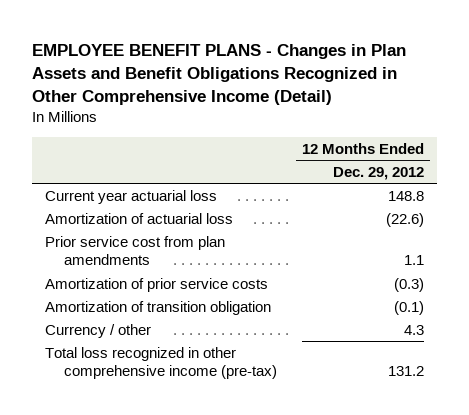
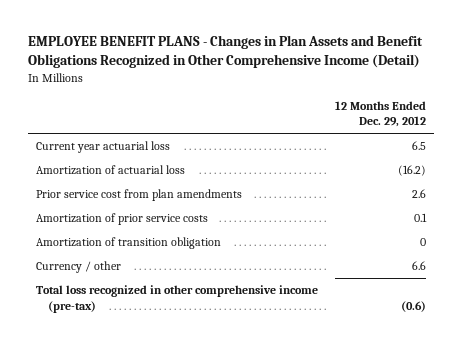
- Current year actuarial loss | 148.8
- Amortization of actuarial loss | (22.6)
- Prior service cost from plan amendments | 1.1
- Amortization of prior service costs | (0.3)
- Amortization of transition obligation | (0.1)
- Currency / other | 4.3
- Total loss recognized in other comprehensive income (pre-tax) | 131.2
+ Current year actuarial loss | 6.5
+ Amortization of actuarial loss | (16.2)
+ Prior service cost from plan amendments | 2.6
+ Amortization of prior service costs | 0.1
+ Amortization of transition obligation | 0
+ Currency / other | 6.6
+ Total loss recognized in other comprehensive income (pre-tax) | (0.6)

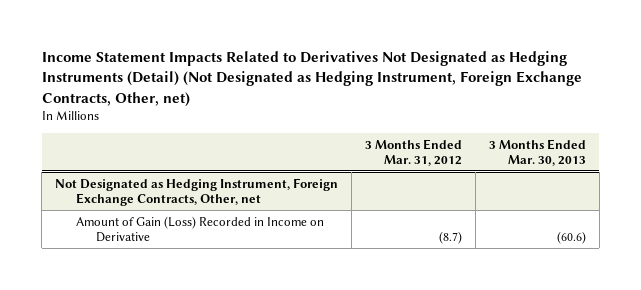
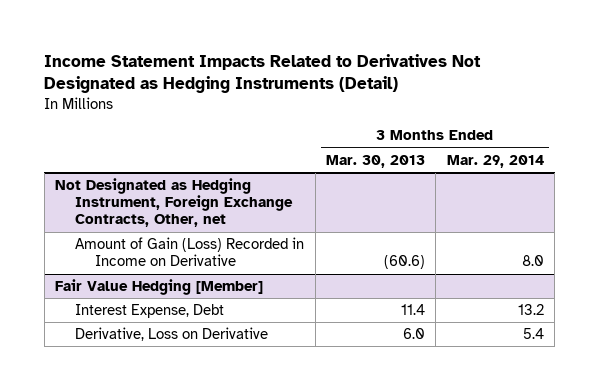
- Income Statement Impacts Related to Derivatives Not Designated as Hedging Instruments (Detail) (Not Designated as Hedging Instrument, Foreign Exchange Contracts, Other, net)
+ Income Statement Impacts Related to Derivatives Not Designated as Hedging Instruments (Detail)
- | 3 Months Ended Mar. 31, 2012 | 3 Months Ended Mar. 30, 2013
+ | 3 Months Ended Mar. 30, 2013 | 3 Months Ended Mar. 29, 2014
+ Fair Value Hedging [Member]
+ Interest Expense, Debt | 11.4 | 13.2
+ Derivative, Loss on Derivative | 6.0 | 5.4

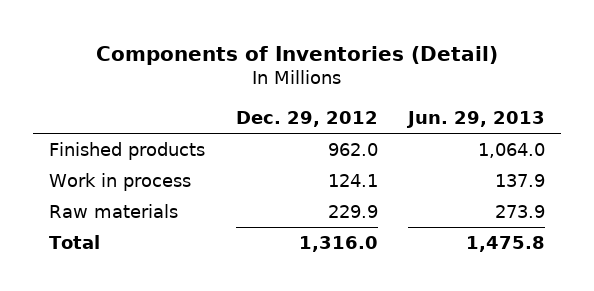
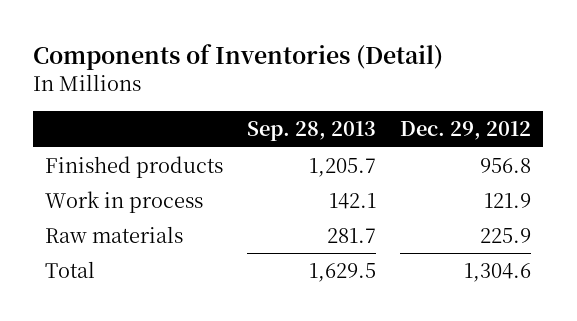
- | Dec. 29, 2012 | Jun. 29, 2013
+ | Sep. 28, 2013 | Dec. 29, 2012
- Finished products | 962.0 | 1,064.0
- Work in process | 124.1 | 137.9
- Raw materials | 229.9 | 273.9
- Total | 1,316.0 | 1,475.8
+ Finished products | 1,205.7 | 956.8
+ Work in process | 142.1 | 121.9
+ Raw materials | 281.7 | 225.9
+ Total | 1,629.5 | 1,304.6

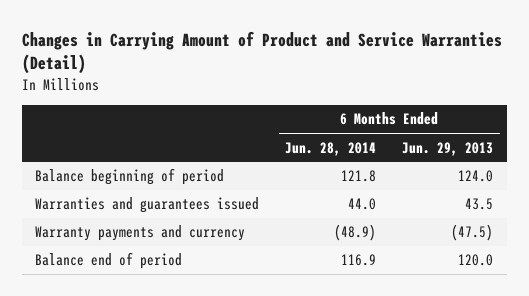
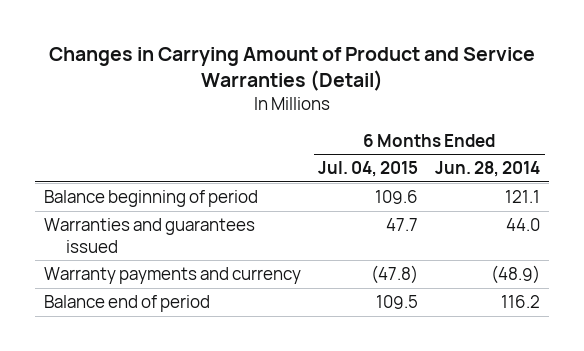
- | 6 Months Ended Jun. 28, 2014 | 6 Months Ended Jun. 29, 2013
+ | 6 Months Ended Jul. 04, 2015 | 6 Months Ended Jun. 28, 2014
- Balance beginning of period | 121.8 | 124.0
+ Balance beginning of period | 109.6 | 121.1
- Balance end of period | 116.9 | 120.0
+ Balance end of period | 109.5 | 116.2

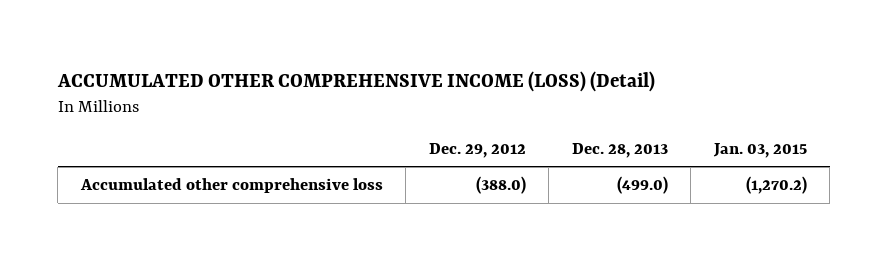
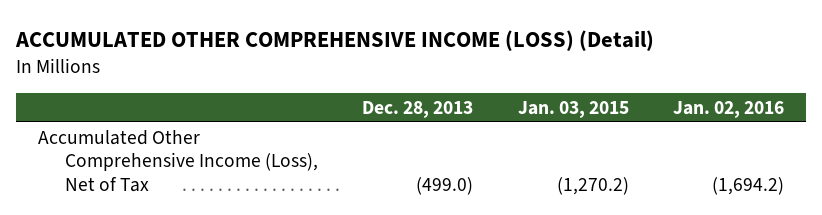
- | Dec. 29, 2012 | Dec. 28, 2013 | Jan. 03, 2015
+ | Dec. 28, 2013 | Jan. 03, 2015 | Jan. 02, 2016
- Accumulated other comprehensive loss | (388.0) | (499.0) | (1,270.2)
+ Accumulated Other Comprehensive Income (Loss), Net of Tax | (499.0) | (1,270.2) | (1,694.2)

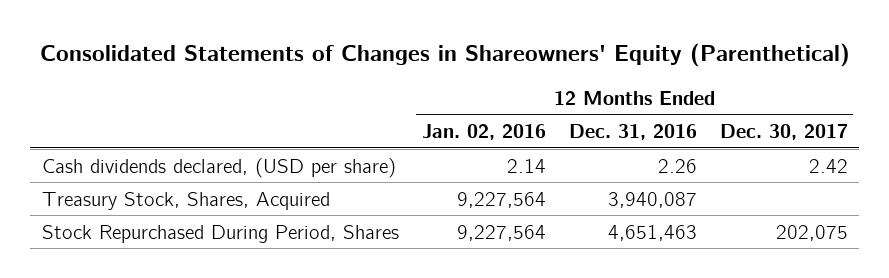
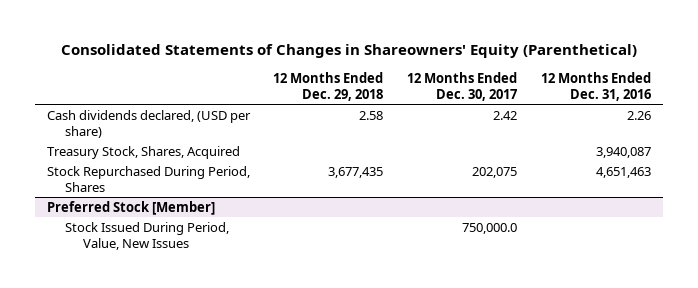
- | 12 Months Ended Jan. 02, 2016 | 12 Months Ended Dec. 31, 2016 | 12 Months Ended Dec. 30, 2017
+ | 12 Months Ended Dec. 29, 2018 | 12 Months Ended Dec. 30, 2017 | 12 Months Ended Dec. 31, 2016
+ Preferred Stock [Member]
+ Stock Issued During Period, Value, New Issues | | 750,000.0 |

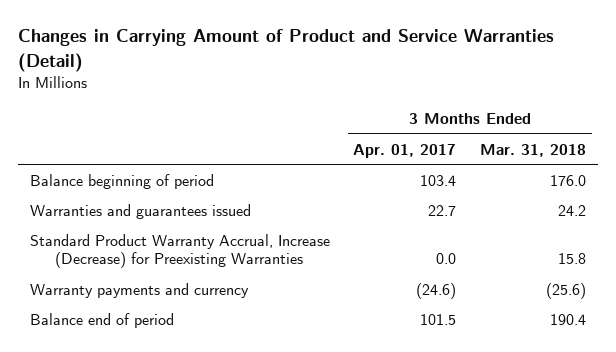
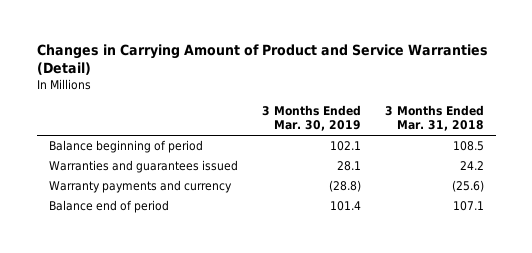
- | 3 Months Ended Apr. 01, 2017 | 3 Months Ended Mar. 31, 2018
+ | 3 Months Ended Mar. 30, 2019 | 3 Months Ended Mar. 31, 2018
- Balance beginning of period | 103.4 | 176.0
+ Balance beginning of period | 102.1 | 108.5
- Standard Product Warranty Accrual, Increase (Decrease) for Preexisting Warranties | 0.0 | 15.8
- Balance end of period | 101.5 | 190.4
+ Balance end of period | 101.4 | 107.1

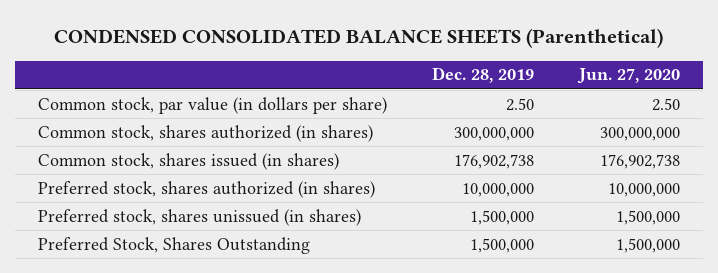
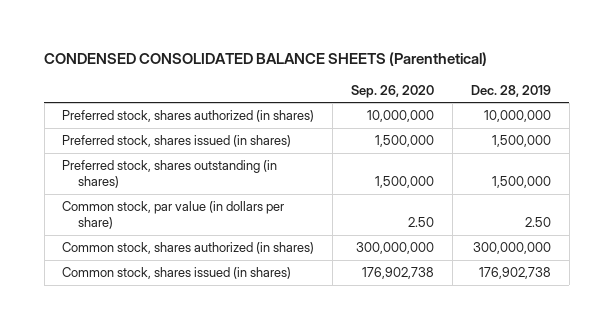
- | Dec. 28, 2019 | Jun. 27, 2020
+ | Sep. 26, 2020 | Dec. 28, 2019
moved up: Preferred stock, shares authorized (in shares) | 10,000,000 | 10,000,000
+ Preferred stock, shares issued (in shares) | 1,500,000 | 1,500,000
+ Preferred stock, shares outstanding (in shares) | 1,500,000 | 1,500,000
- Preferred stock, shares unissued (in shares) | 1,500,000 | 1,500,000
- Preferred Stock, Shares Outstanding | 1,500,000 | 1,500,000

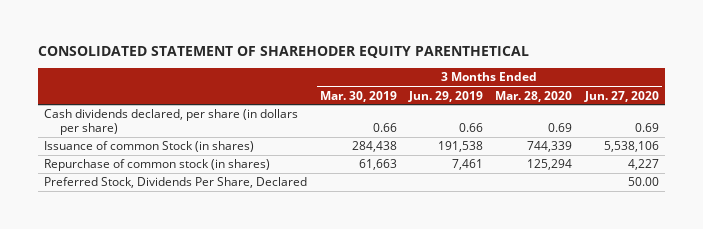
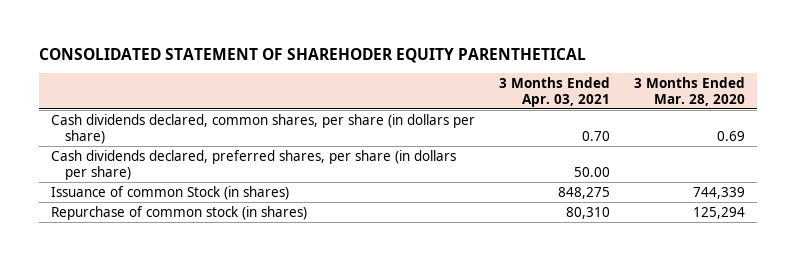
- | 3 Months Ended Mar. 30, 2019 | 3 Months Ended Jun. 29, 2019 | 3 Months Ended Mar. 28, 2020 | 3 Months Ended Jun. 27, 2020
+ | 3 Months Ended Apr. 03, 2021 | 3 Months Ended Mar. 28, 2020
- Cash dividends declared, per share (in dollars per share) | 0.66 | 0.66 | 0.69 | 0.69
+ Cash dividends declared, common shares, per share (in dollars per share) | 0.70 | 0.69
+ Cash dividends declared, preferred shares, per share (in dollars per share) | 50.00 |
- Preferred Stock, Dividends Per Share, Declared | | | | 50.00

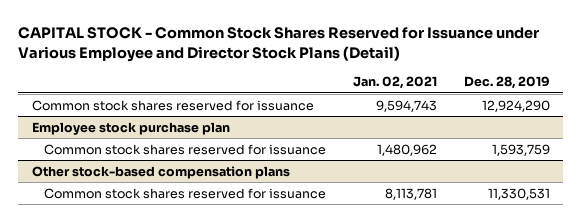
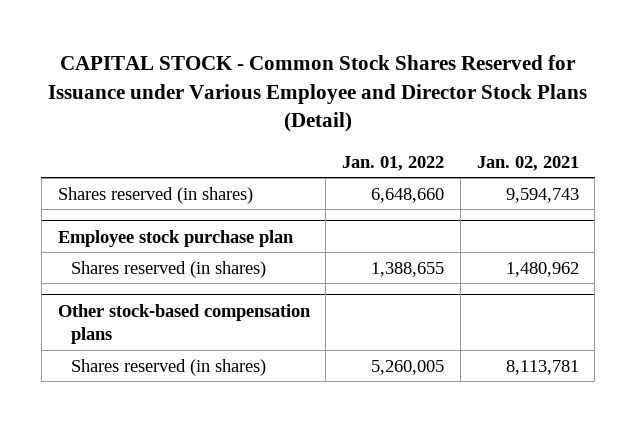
- | Jan. 02, 2021 | Dec. 28, 2019
+ | Jan. 01, 2022 | Jan. 02, 2021
- Common stock shares reserved for issuance | 9,594,743 | 12,924,290
+ Shares reserved (in shares) | 6,648,660 | 9,594,743
@ Employee stock purchase plan
- Common stock shares reserved for issuance | 1,480,962 | 1,593,759
+ Shares reserved (in shares) | 1,388,655 | 1,480,962
@ Other stock-based compensation plans
- Common stock shares reserved for issuance | 8,113,781 | 11,330,531
+ Shares reserved (in shares) | 5,260,005 | 8,113,781

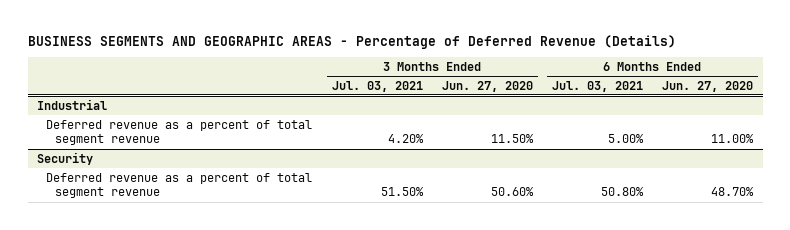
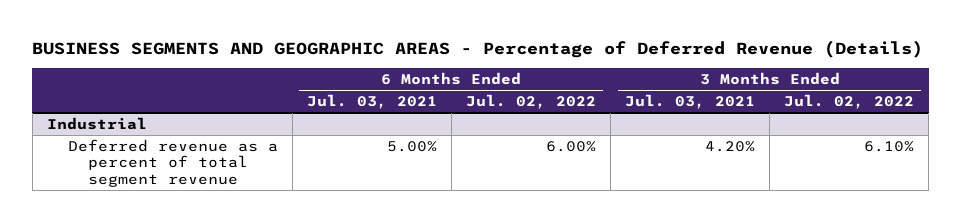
- | 3 Months Ended Jul. 03, 2021 | 3 Months Ended Jun. 27, 2020 | 6 Months Ended Jul. 03, 2021 | 6 Months Ended Jun. 27, 2020
+ | 6 Months Ended Jul. 03, 2021 | 6 Months Ended Jul. 02, 2022 | 3 Months Ended Jul. 03, 2021 | 3 Months Ended Jul. 02, 2022
- Security
- Deferred revenue as a percent of total segment revenue | 51.50% | 50.60% | 50.80% | 48.70%

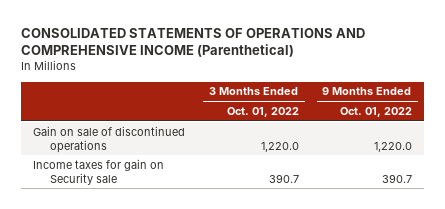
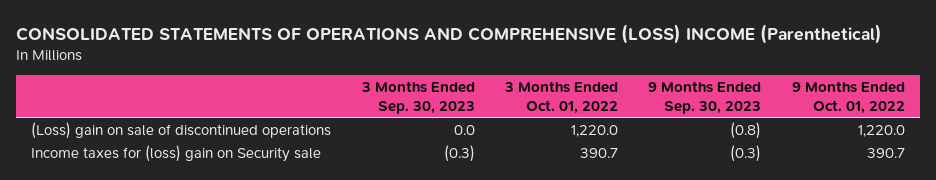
- CONSOLIDATED STATEMENTS OF OPERATIONS AND COMPREHENSIVE INCOME (Parenthetical)
+ CONSOLIDATED STATEMENTS OF OPERATIONS AND COMPREHENSIVE (LOSS) INCOME (Parenthetical)
- | 3 Months Ended Oct. 01, 2022 | 9 Months Ended Oct. 01, 2022
+ | 3 Months Ended Sep. 30, 2023 | 3 Months Ended Oct. 01, 2022 | 9 Months Ended Sep. 30, 2023 | 9 Months Ended Oct. 01, 2022
- Gain on sale of discontinued operations | 1,220.0 | 1,220.0
- Income taxes for gain on Security sale | 390.7 | 390.7
+ (Loss) gain on sale of discontinued operations | 0.0 | 1,220.0 | (0.8) | 1,220.0
+ Income taxes for (loss) gain on Security sale | (0.3) | 390.7 | (0.3) | 390.7

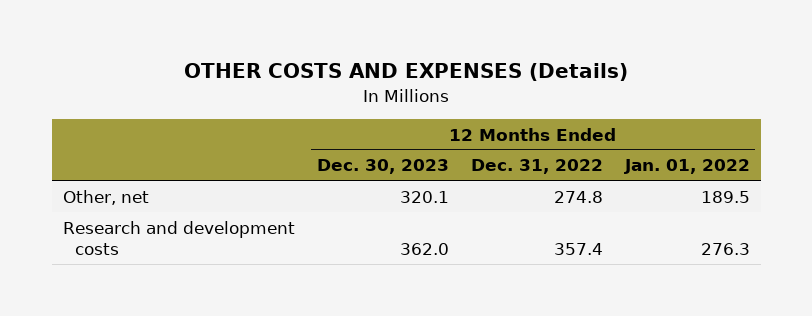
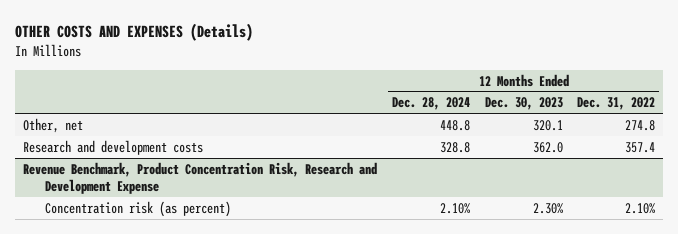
- | 12 Months Ended Dec. 30, 2023 | 12 Months Ended Dec. 31, 2022 | 12 Months Ended Jan. 01, 2022
+ | 12 Months Ended Dec. 28, 2024 | 12 Months Ended Dec. 30, 2023 | 12 Months Ended Dec. 31, 2022
+ Revenue Benchmark, Product Concentration Risk, Research and Development Expense
+ Concentration risk (as percent) | 2.10% | 2.30% | 2.10%

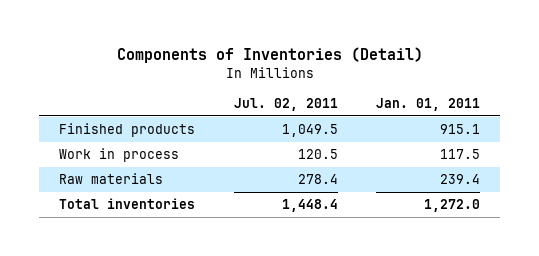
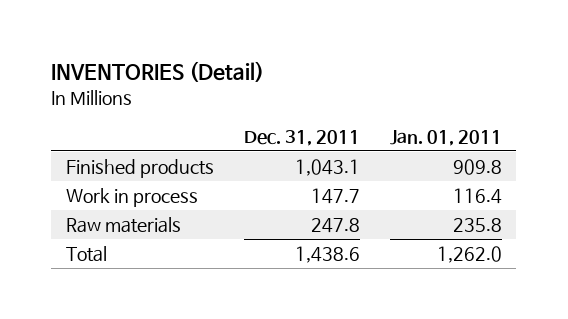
- Components of Inventories (Detail)
+ INVENTORIES (Detail)
- | Jul. 02, 2011 | Jan. 01, 2011
+ | Dec. 31, 2011 | Jan. 01, 2011
- Finished products | 1,049.5 | 915.1
- Work in process | 120.5 | 117.5
- Raw materials | 278.4 | 239.4
- Total inventories | 1,448.4 | 1,272.0
+ Finished products | 1,043.1 | 909.8
+ Work in process | 147.7 | 116.4
+ Raw materials | 247.8 | 235.8
+ Total | 1,438.6 | 1,262.0

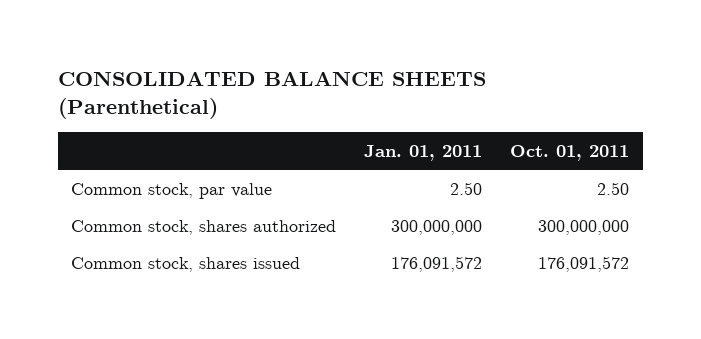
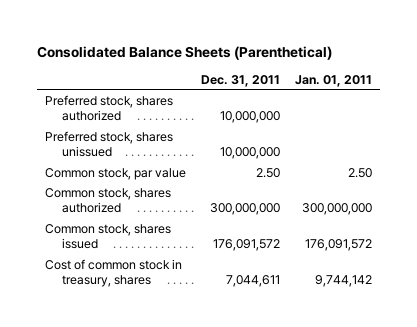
- CONSOLIDATED BALANCE SHEETS (Parenthetical)
+ Consolidated Balance Sheets (Parenthetical)
- | Jan. 01, 2011 | Oct. 01, 2011
+ | Dec. 31, 2011 | Jan. 01, 2011
+ Preferred stock, shares authorized | 10,000,000 |
+ Preferred stock, shares unissued | 10,000,000 |
+ Cost of common stock in treasury, shares | 7,044,611 | 9,744,142

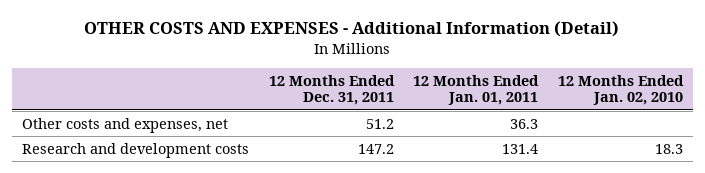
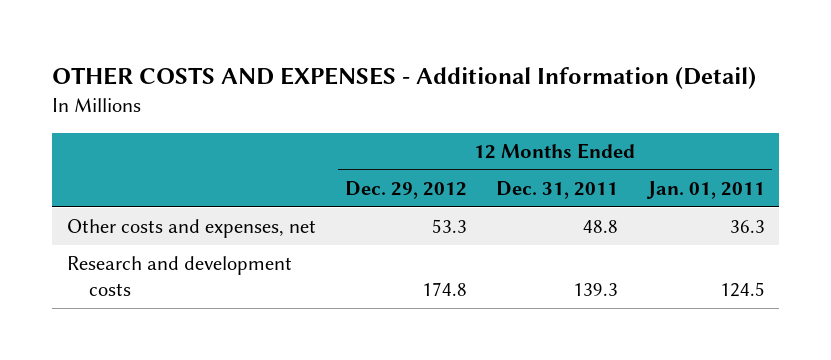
- | 12 Months Ended Dec. 31, 2011 | 12 Months Ended Jan. 01, 2011 | 12 Months Ended Jan. 02, 2010
+ | 12 Months Ended Dec. 29, 2012 | 12 Months Ended Dec. 31, 2011 | 12 Months Ended Jan. 01, 2011
- Other costs and expenses, net | 51.2 | 36.3 |
- Research and development costs | 147.2 | 131.4 | 18.3
+ Other costs and expenses, net | 53.3 | 48.8 | 36.3
+ Research and development costs | 174.8 | 139.3 | 124.5

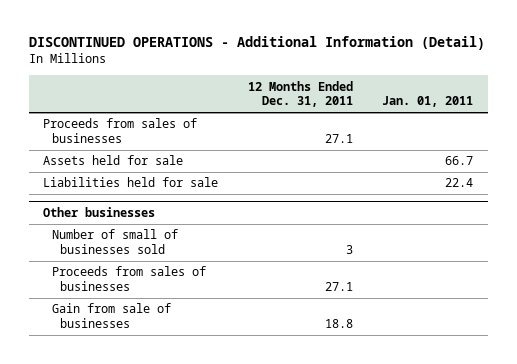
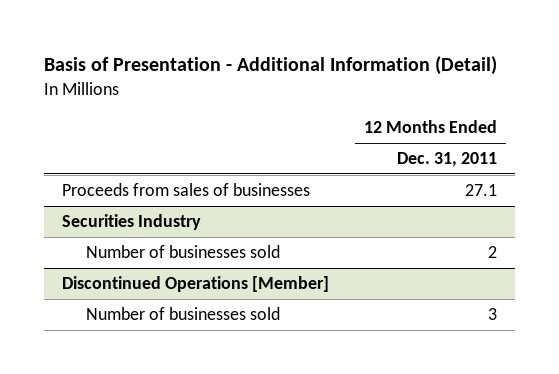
- DISCONTINUED OPERATIONS - Additional Information (Detail)
+ Basis of Presentation - Additional Information (Detail)
- | 12 Months Ended Dec. 31, 2011 | Jan. 01, 2011
+ | 12 Months Ended Dec. 31, 2011
- Assets held for sale | | 66.7
- Liabilities held for sale | | 22.4
- Other businesses
- Number of small of businesses sold | 3 |
- Proceeds from sales of businesses | 27.1 |
- Gain from sale of businesses | 18.8 |
+ Securities Industry
+ Number of businesses sold | 2
+ Discontinued Operations [Member]
+ Number of businesses sold | 3

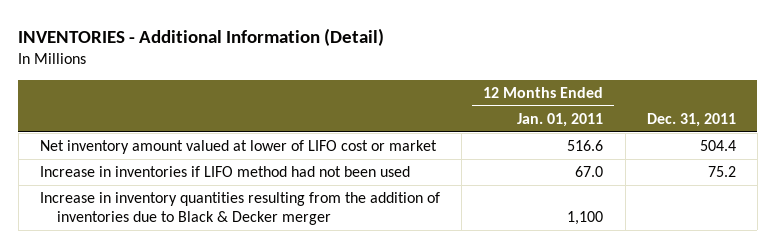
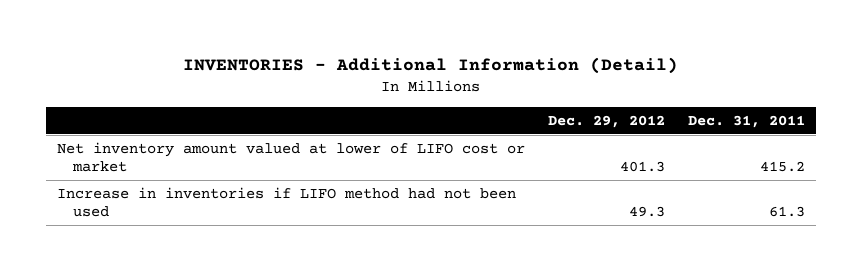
- | 12 Months Ended Jan. 01, 2011 | Dec. 31, 2011
+ | Dec. 29, 2012 | Dec. 31, 2011
- Net inventory amount valued at lower of LIFO cost or market | 516.6 | 504.4
- Increase in inventories if LIFO method had not been used | 67.0 | 75.2
- Increase in inventory quantities resulting from the addition of inventories due to Black & Decker merger | 1,100 |
+ Net inventory amount valued at lower of LIFO cost or market | 401.3 | 415.2
+ Increase in inventories if LIFO method had not been used | 49.3 | 61.3

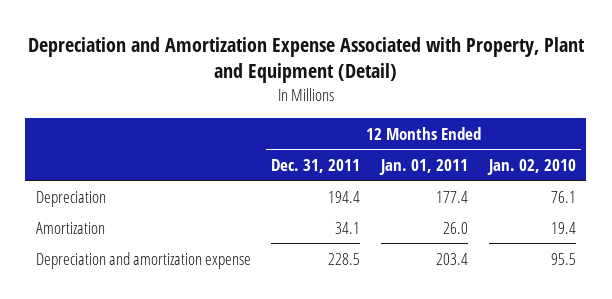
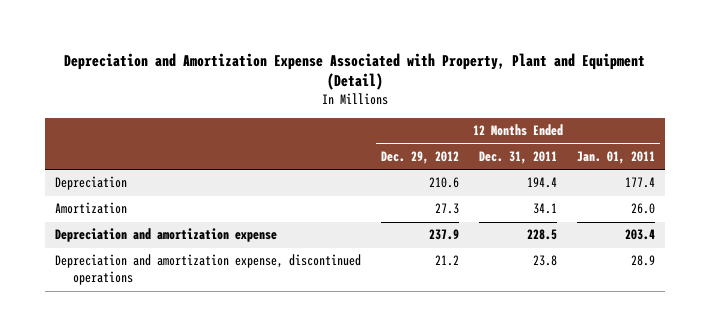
- | 12 Months Ended Dec. 31, 2011 | 12 Months Ended Jan. 01, 2011 | 12 Months Ended Jan. 02, 2010
+ | 12 Months Ended Dec. 29, 2012 | 12 Months Ended Dec. 31, 2011 | 12 Months Ended Jan. 01, 2011
+ Depreciation and amortization expense, discontinued operations | 21.2 | 23.8 | 28.9

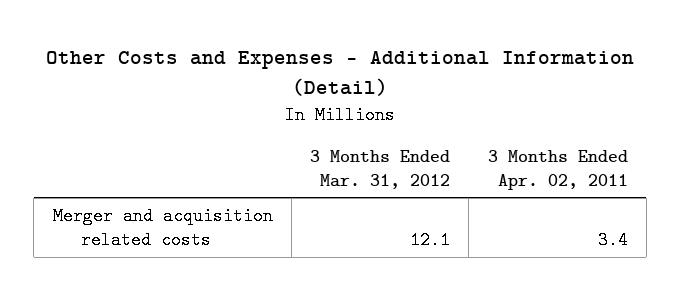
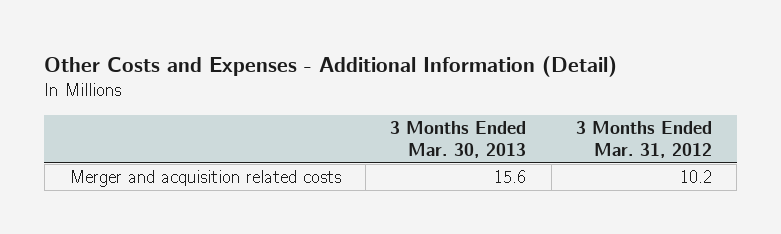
- | 3 Months Ended Mar. 31, 2012 | 3 Months Ended Apr. 02, 2011
+ | 3 Months Ended Mar. 30, 2013 | 3 Months Ended Mar. 31, 2012
- Merger and acquisition related costs | 12.1 | 3.4
+ Merger and acquisition related costs | 15.6 | 10.2

